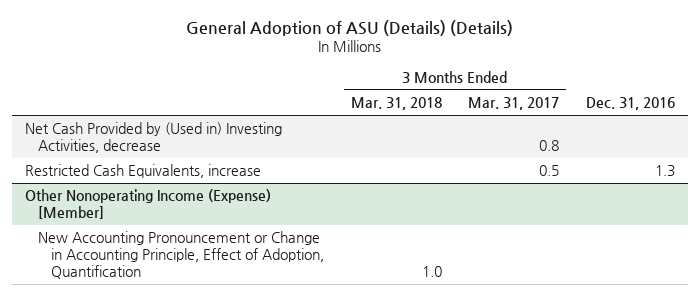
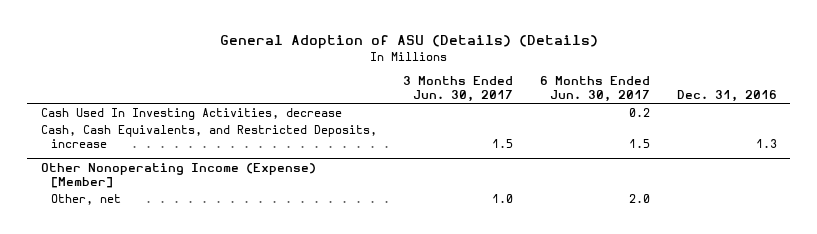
- | 3 Months Ended Mar. 31, 2018 | 3 Months Ended Mar. 31, 2017 | Dec. 31, 2016
+ | 3 Months Ended Jun. 30, 2017 | 6 Months Ended Jun. 30, 2017 | Dec. 31, 2016
- Net Cash Provided by (Used in) Investing Activities, decrease | | 0.8 |
- Restricted Cash Equivalents, increase | | 0.5 | 1.3
+ Cash Used In Investing Activities, decrease | | 0.2 |
+ Cash, Cash Equivalents, and Restricted Deposits, increase | 1.5 | 1.5 | 1.3
@ Other Nonoperating Income (Expense) [Member]
- New Accounting Pronouncement or Change in Accounting Principle, Effect of Adoption, Quantification | 1.0 | |
+ Other, net | 1.0 | 2.0 |

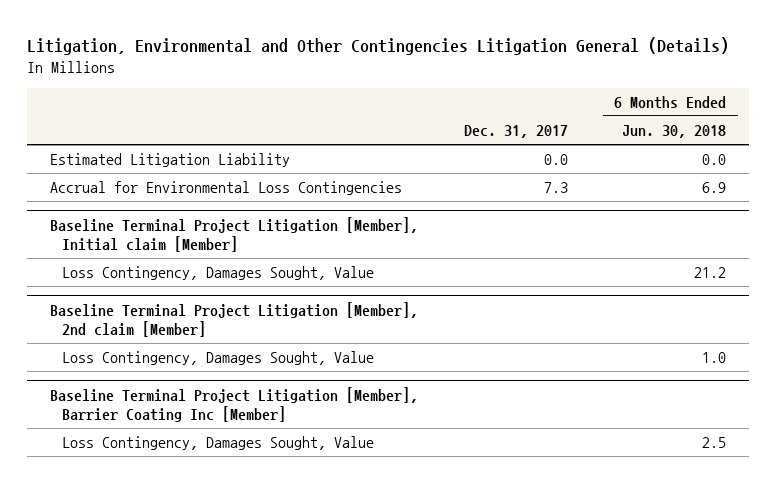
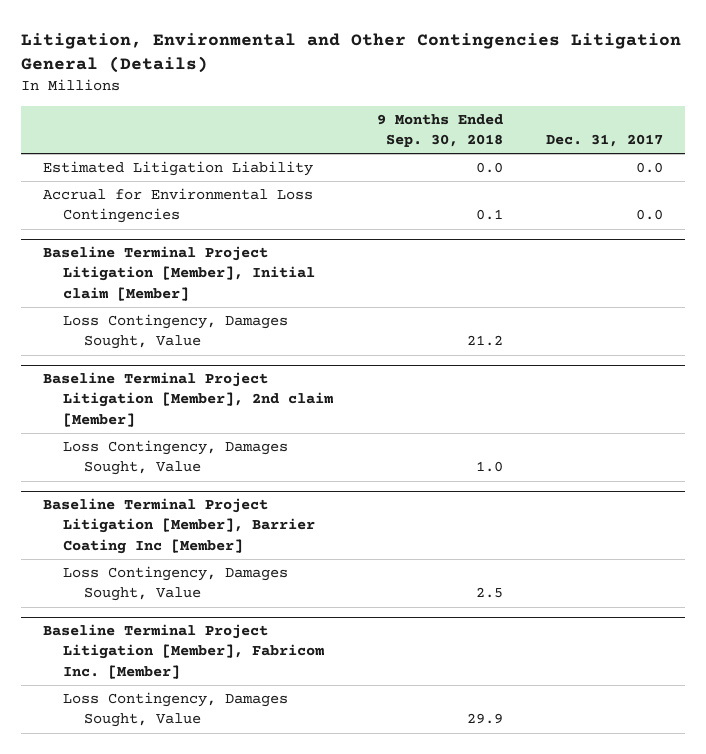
- | Dec. 31, 2017 | 6 Months Ended Jun. 30, 2018
+ | 9 Months Ended Sep. 30, 2018 | Dec. 31, 2017
- Accrual for Environmental Loss Contingencies | 7.3 | 6.9
+ Accrual for Environmental Loss Contingencies | 0.1 | 0.0
+ Baseline Terminal Project Litigation [Member], Fabricom Inc. [Member]
+ Loss Contingency, Damages Sought, Value | 29.9 |

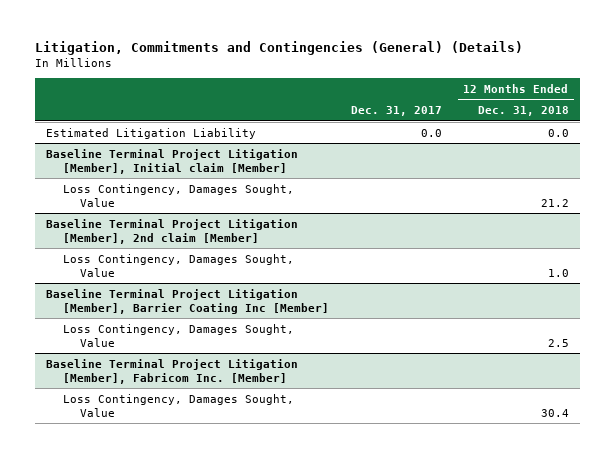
- Litigation, Environmental and Other Contingencies Litigation General (Details)
+ Litigation, Commitments and Contingencies (General) (Details)
- | 9 Months Ended Sep. 30, 2018 | Dec. 31, 2017
+ | Dec. 31, 2017 | 12 Months Ended Dec. 31, 2018
- Accrual for Environmental Loss Contingencies | 0.1 | 0.0

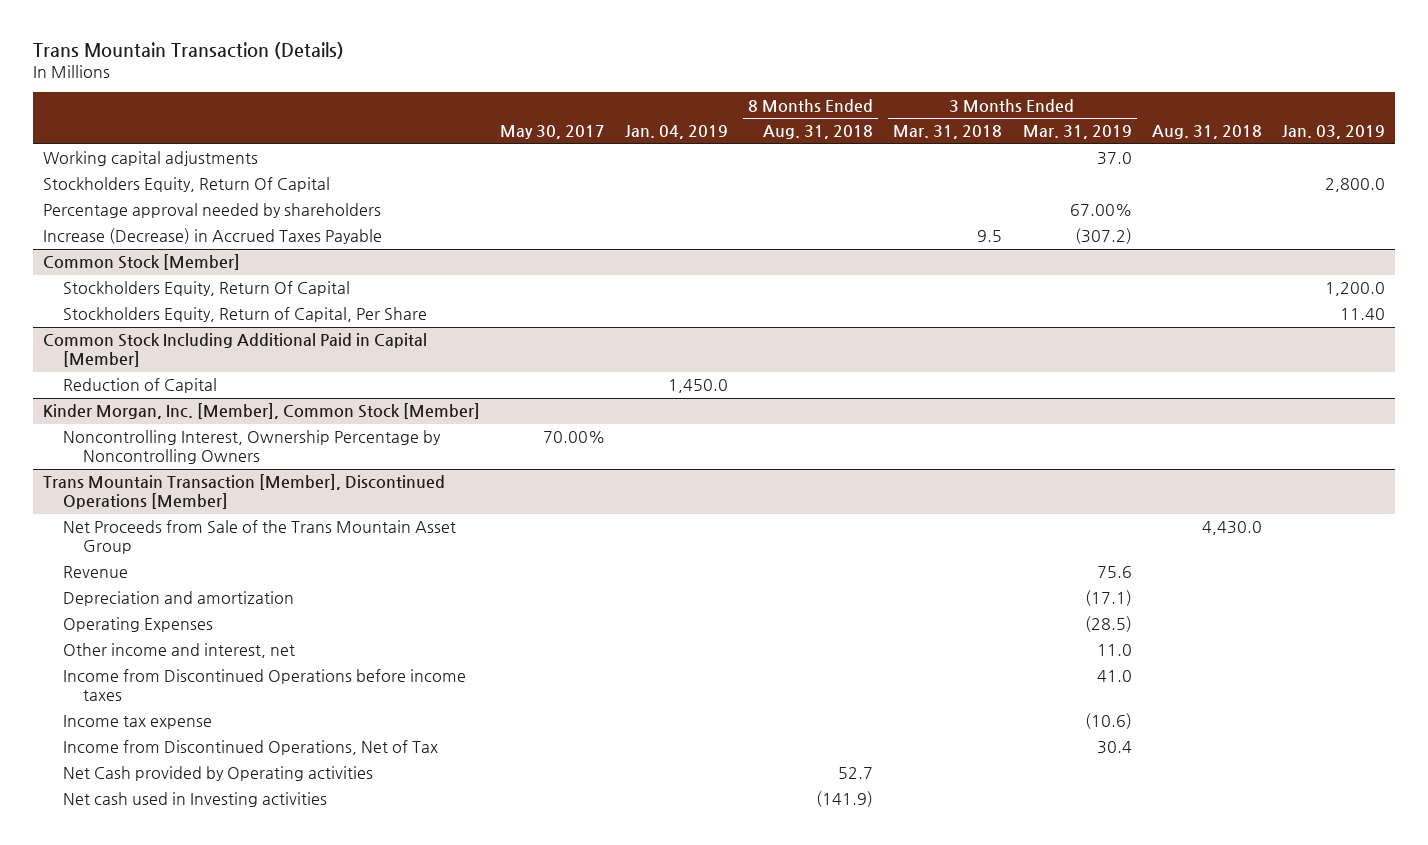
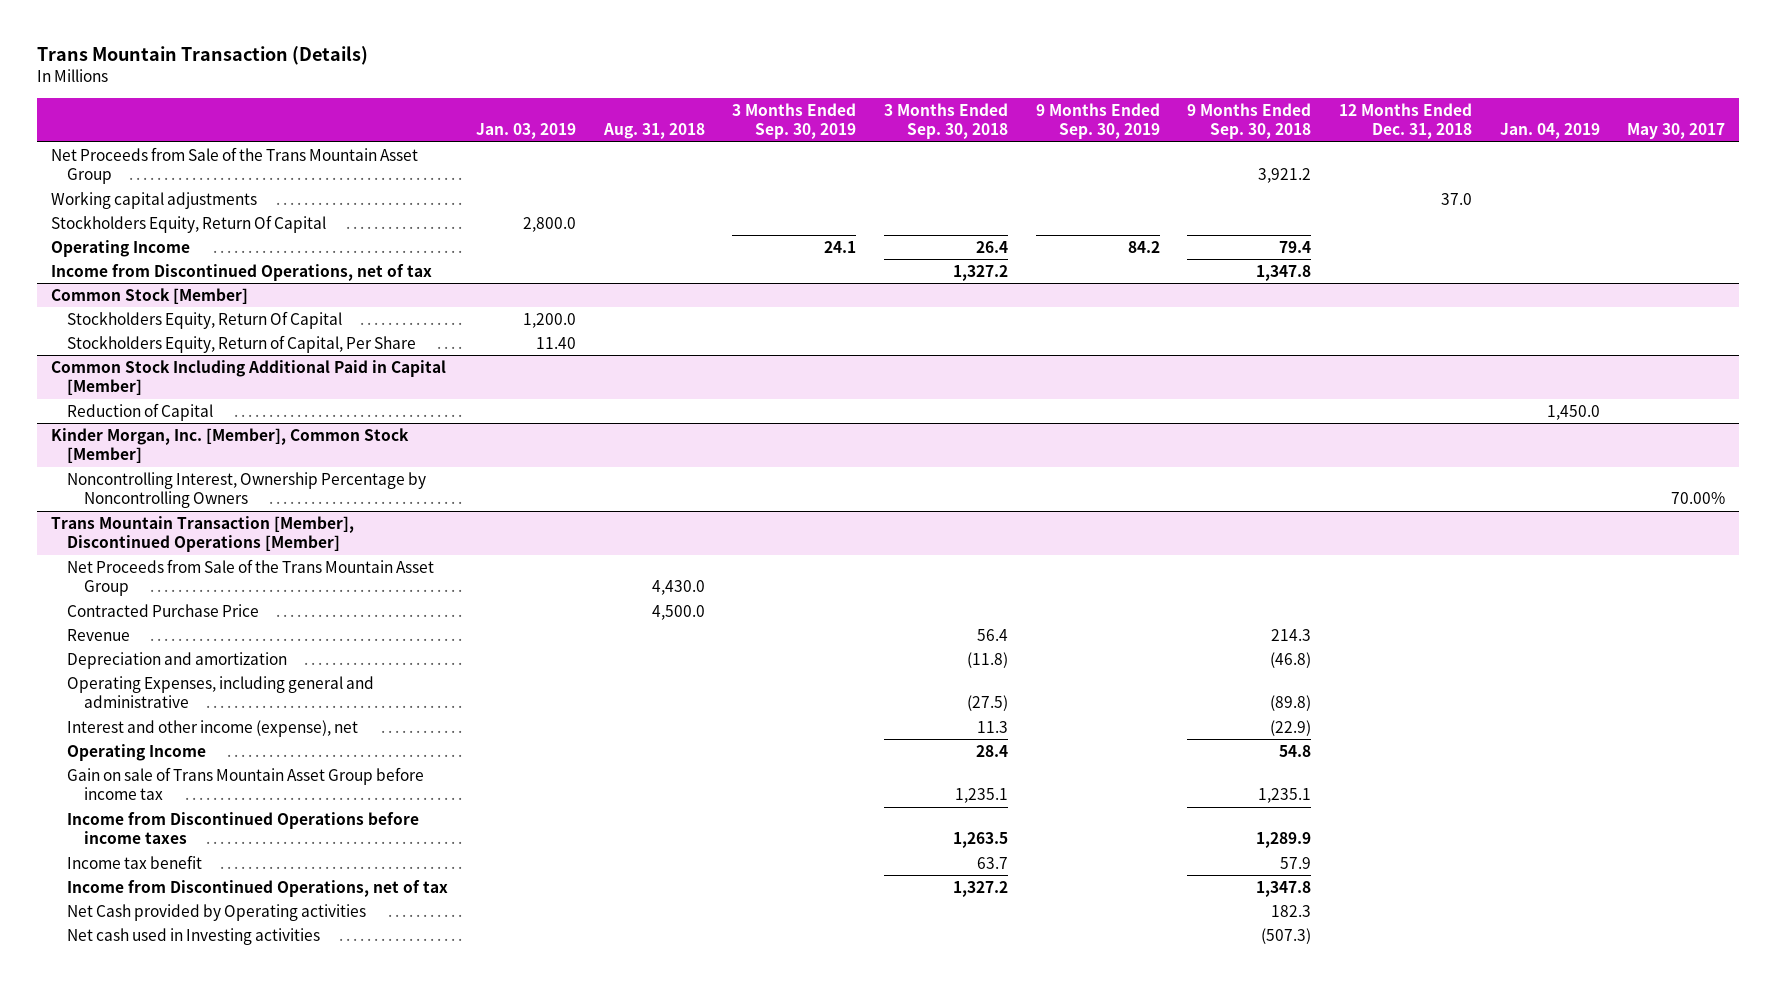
- | May 30, 2017 | Jan. 04, 2019 | 8 Months Ended Aug. 31, 2018 | 3 Months Ended Mar. 31, 2018 | 3 Months Ended Mar. 31, 2019 | Aug. 31, 2018 | Jan. 03, 2019
+ | Jan. 03, 2019 | Aug. 31, 2018 | 3 Months Ended Sep. 30, 2019 | 3 Months Ended Sep. 30, 2018 | 9 Months Ended Sep. 30, 2019 | 9 Months Ended Sep. 30, 2018 | 12 Months Ended Dec. 31, 2018 | Jan. 04, 2019 | May 30, 2017
+ Net Proceeds from Sale of the Trans Mountain Asset Group | | | | | | 3,921.2 | | |
- Percentage approval needed by shareholders | | | | | 67.00% | |
- Increase (Decrease) in Accrued Taxes Payable | | | | 9.5 | (307.2) | |
+ Operating Income | | | 24.1 | 26.4 | 84.2 | 79.4 | | |
+ Income from Discontinued Operations, net of tax | | | | 1,327.2 | | 1,347.8 | | |
@ Trans Mountain Transaction [Member], Discontinued Operations [Member]
+ Contracted Purchase Price | | 4,500.0 | | | | | | |
- Operating Expenses | | | | | (28.5) | |
- Other income and interest, net | | | | | 11.0 | |
+ Operating Expenses, including general and administrative | | | | (27.5) | | (89.8) | | |
+ Interest and other income (expense), net | | | | 11.3 | | (22.9) | | |
+ Operating Income | | | | 28.4 | | 54.8 | | |
+ Gain on sale of Trans Mountain Asset Group before income tax | | | | 1,235.1 | | 1,235.1 | | |
- Income tax expense | | | | | (10.6) | |
- Income from Discontinued Operations, Net of Tax | | | | | 30.4 | |
+ Income tax benefit | | | | 63.7 | | 57.9 | | |
+ Income from Discontinued Operations, net of tax | | | | 1,327.2 | | 1,347.8 | | |

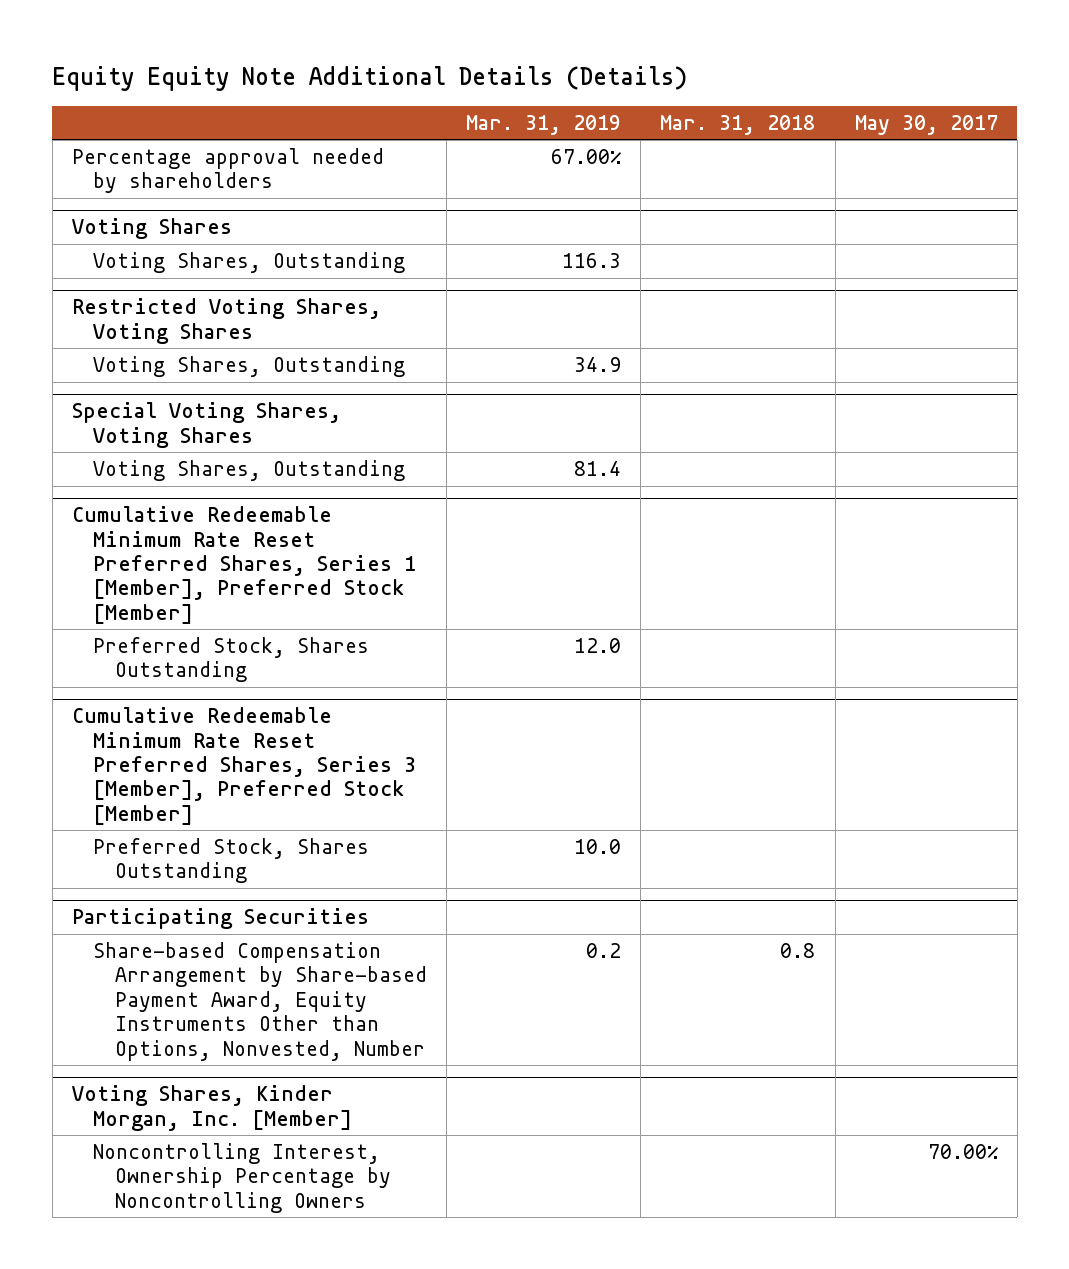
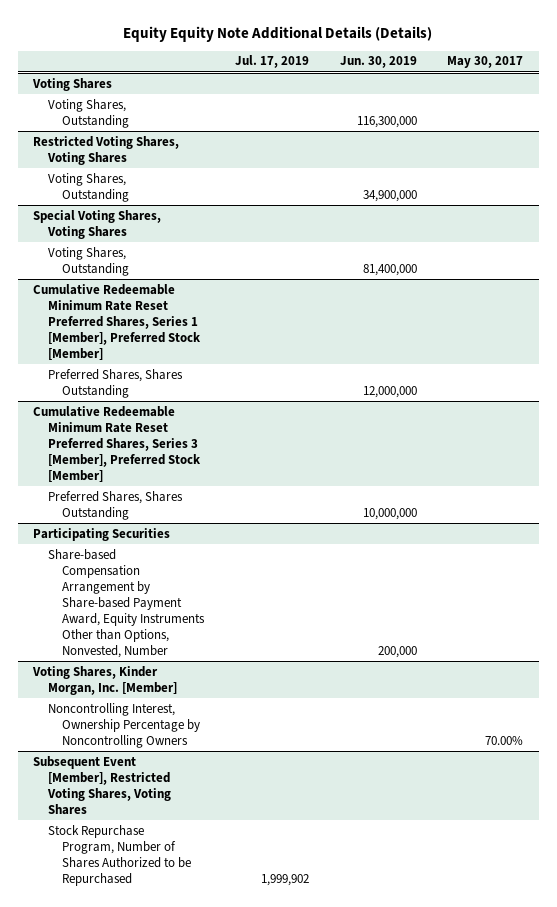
- | Mar. 31, 2019 | Mar. 31, 2018 | May 30, 2017
+ | Jul. 17, 2019 | Jun. 30, 2019 | May 30, 2017
- Percentage approval needed by shareholders | 67.00% | |
@ Cumulative Redeemable Minimum Rate Reset Preferred Shares, Series 1 [Member], Preferred Stock [Member]
- Preferred Stock, Shares Outstanding | 12.0 | |
+ Preferred Shares, Shares Outstanding | | 12,000,000 |
@ Cumulative Redeemable Minimum Rate Reset Preferred Shares, Series 3 [Member], Preferred Stock [Member]
- Preferred Stock, Shares Outstanding | 10.0 | |
+ Preferred Shares, Shares Outstanding | | 10,000,000 |
+ Subsequent Event [Member], Restricted Voting Shares, Voting Shares
+ Stock Repurchase Program, Number of Shares Authorized to be Repurchased | 1,999,902 | |

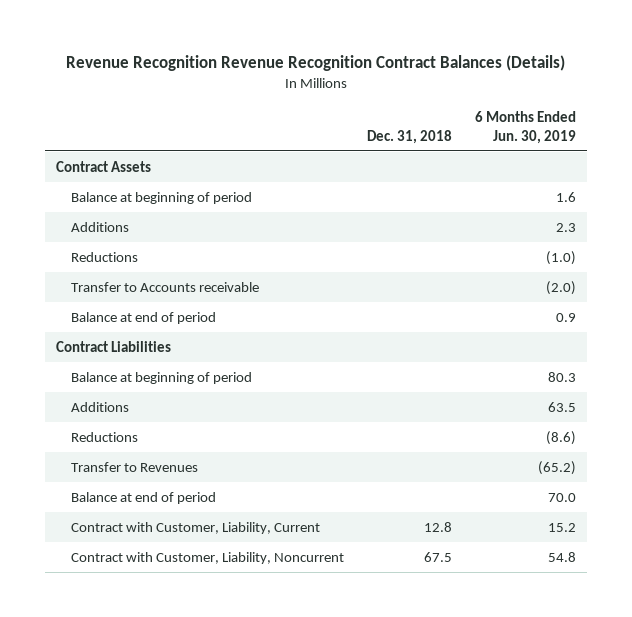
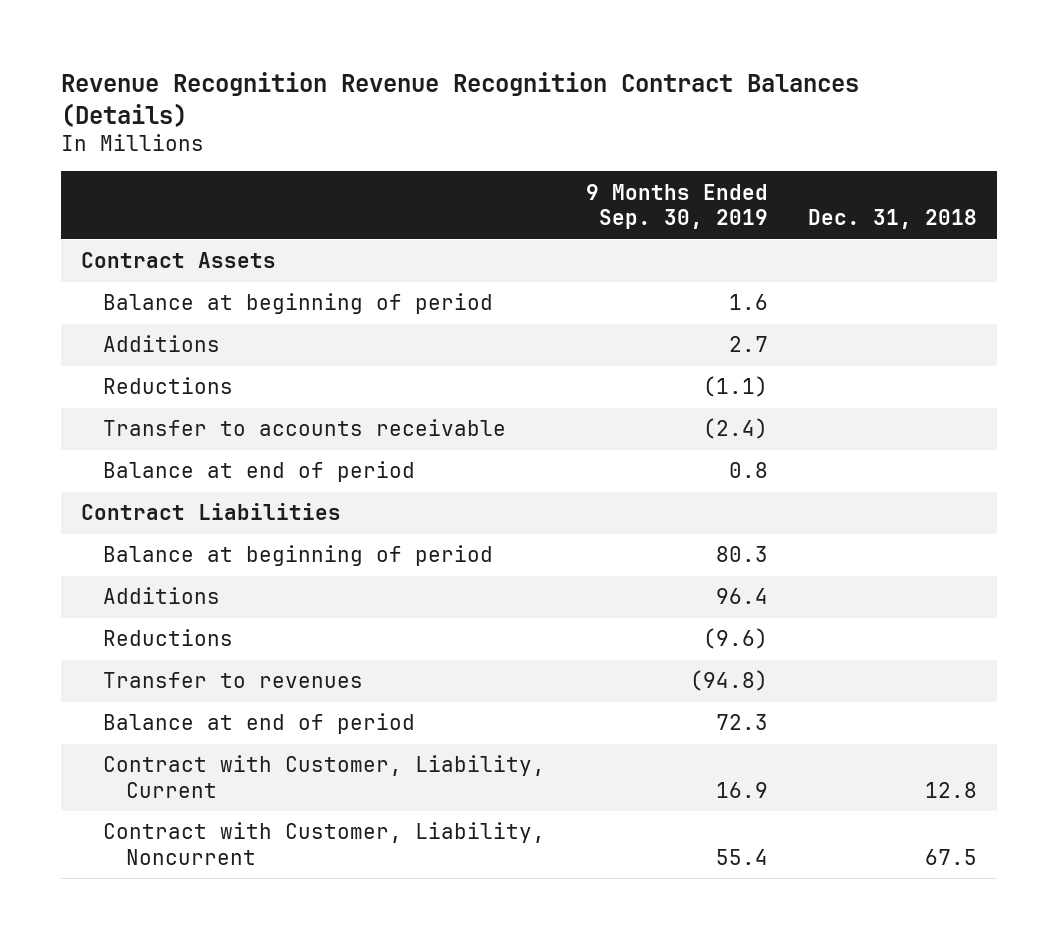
- | Dec. 31, 2018 | 6 Months Ended Jun. 30, 2019
+ | 9 Months Ended Sep. 30, 2019 | Dec. 31, 2018
- Transfer to Accounts receivable | | (2.0)
+ Transfer to accounts receivable | (2.4) |
- Transfer to Revenues | | (65.2)
+ Transfer to revenues | (94.8) |

